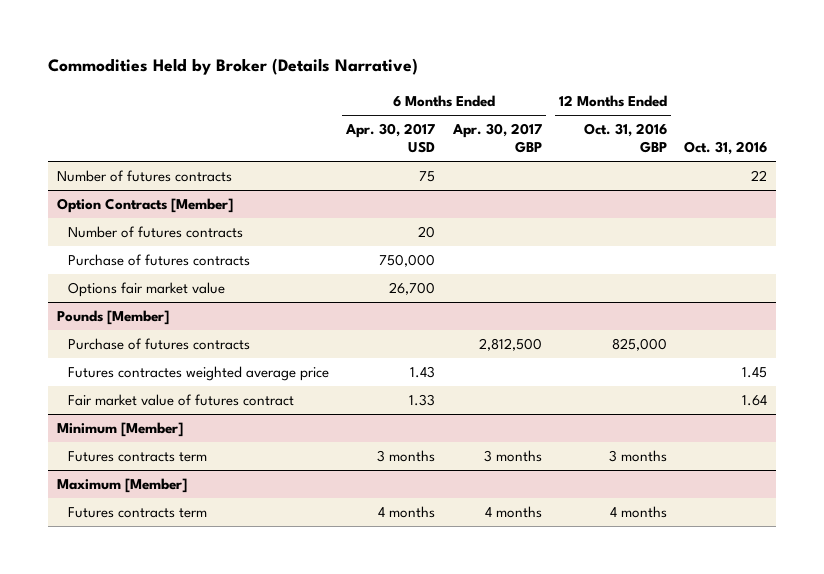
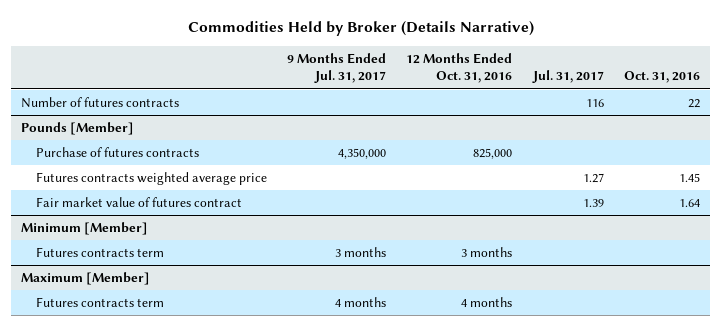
- | 6 Months Ended Apr. 30, 2017 USD | 6 Months Ended Apr. 30, 2017 GBP | 12 Months Ended Oct. 31, 2016 GBP | Oct. 31, 2016
+ | 9 Months Ended Jul. 31, 2017 | 12 Months Ended Oct. 31, 2016 | Jul. 31, 2017 | Oct. 31, 2016
- Option Contracts [Member]
- Number of futures contracts | 20 | | |
- Purchase of futures contracts | 750,000 | | |
- Options fair market value | 26,700 | | |
@ Pounds [Member]
- Futures contractes weighted average price | 1.43 | | | 1.45
+ Futures contracts weighted average price | | | 1.27 | 1.45

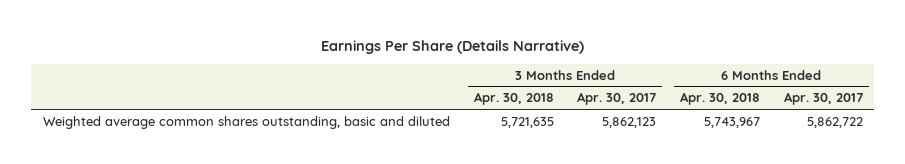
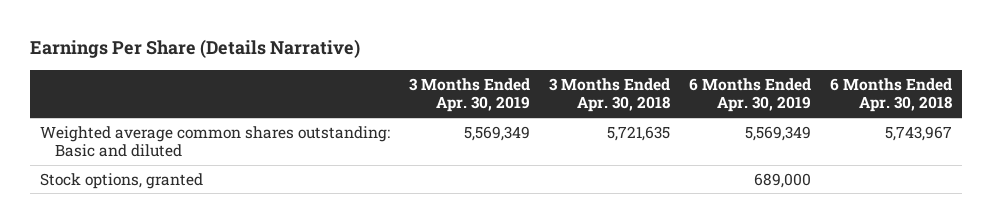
- | 3 Months Ended Apr. 30, 2018 | 3 Months Ended Apr. 30, 2017 | 6 Months Ended Apr. 30, 2018 | 6 Months Ended Apr. 30, 2017
+ | 3 Months Ended Apr. 30, 2019 | 3 Months Ended Apr. 30, 2018 | 6 Months Ended Apr. 30, 2019 | 6 Months Ended Apr. 30, 2018
- Weighted average common shares outstanding, basic and diluted | 5,721,635 | 5,862,123 | 5,743,967 | 5,862,722
+ Weighted average common shares outstanding: Basic and diluted | 5,569,349 | 5,721,635 | 5,569,349 | 5,743,967
+ Stock options, granted | | | 689,000 |

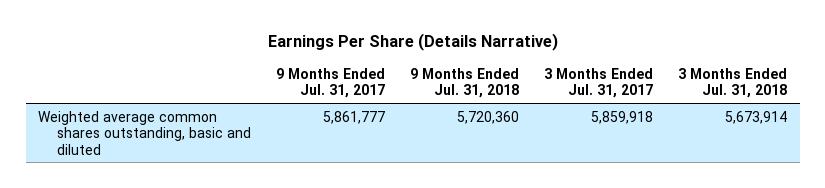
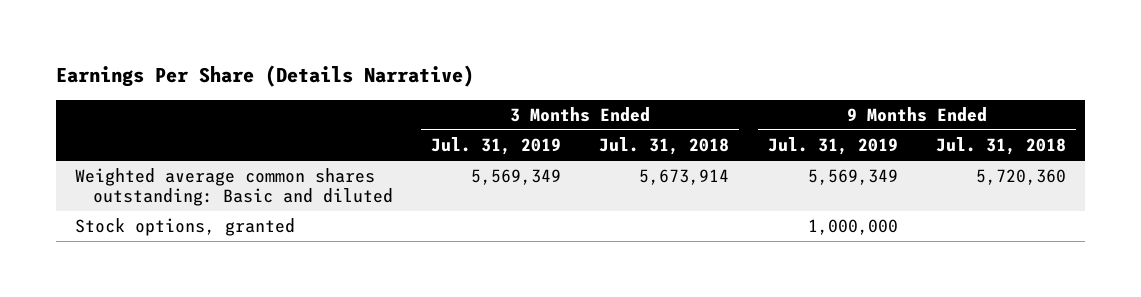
- | 9 Months Ended Jul. 31, 2017 | 9 Months Ended Jul. 31, 2018 | 3 Months Ended Jul. 31, 2017 | 3 Months Ended Jul. 31, 2018
+ | 3 Months Ended Jul. 31, 2019 | 3 Months Ended Jul. 31, 2018 | 9 Months Ended Jul. 31, 2019 | 9 Months Ended Jul. 31, 2018
- Weighted average common shares outstanding, basic and diluted | 5,861,777 | 5,720,360 | 5,859,918 | 5,673,914
+ Weighted average common shares outstanding: Basic and diluted | 5,569,349 | 5,673,914 | 5,569,349 | 5,720,360
+ Stock options, granted | | | 1,000,000 |

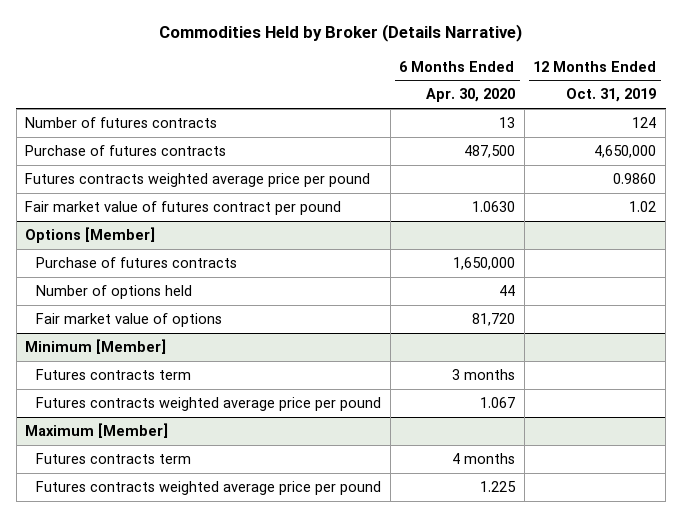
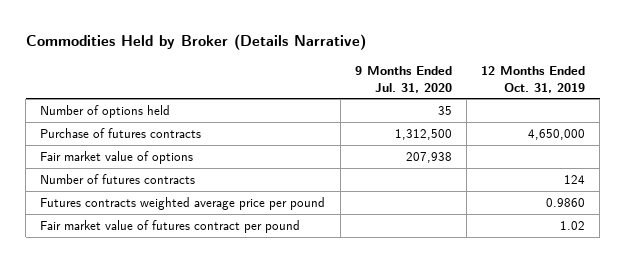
- | 6 Months Ended Apr. 30, 2020 | 12 Months Ended Oct. 31, 2019
+ | 9 Months Ended Jul. 31, 2020 | 12 Months Ended Oct. 31, 2019
+ Number of options held | 35 |
+ Fair market value of options | 207,938 |
moved down: Number of futures contracts | | 124
- Options [Member]
- Purchase of futures contracts | 1,650,000 |
- Number of options held | 44 |
- Fair market value of options | 81,720 |
- Minimum [Member]
- Futures contracts term | 3 months |
- Futures contracts weighted average price per pound | 1.067 |
- Maximum [Member]
- Futures contracts term | 4 months |
- Futures contracts weighted average price per pound | 1.225 |

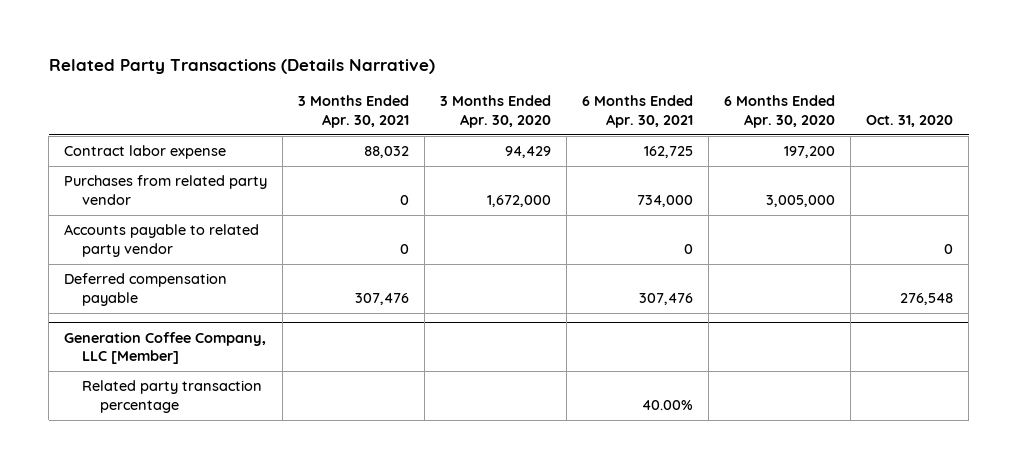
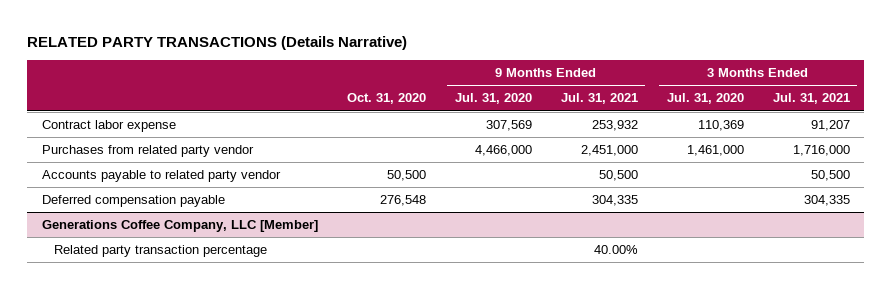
- Related Party Transactions (Details Narrative)
+ RELATED PARTY TRANSACTIONS (Details Narrative)
- | 3 Months Ended Apr. 30, 2021 | 3 Months Ended Apr. 30, 2020 | 6 Months Ended Apr. 30, 2021 | 6 Months Ended Apr. 30, 2020 | Oct. 31, 2020
+ | Oct. 31, 2020 | 9 Months Ended Jul. 31, 2020 | 9 Months Ended Jul. 31, 2021 | 3 Months Ended Jul. 31, 2020 | 3 Months Ended Jul. 31, 2021
- Accounts payable to related party vendor | 0 | | 0 | | 0
+ Accounts payable to related party vendor | 50,500 | | 50,500 | | 50,500
- Generation Coffee Company, LLC [Member]
+ Generations Coffee Company, LLC [Member]

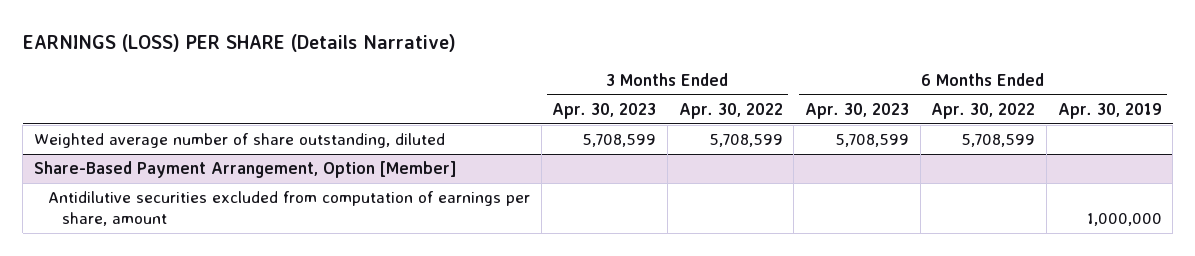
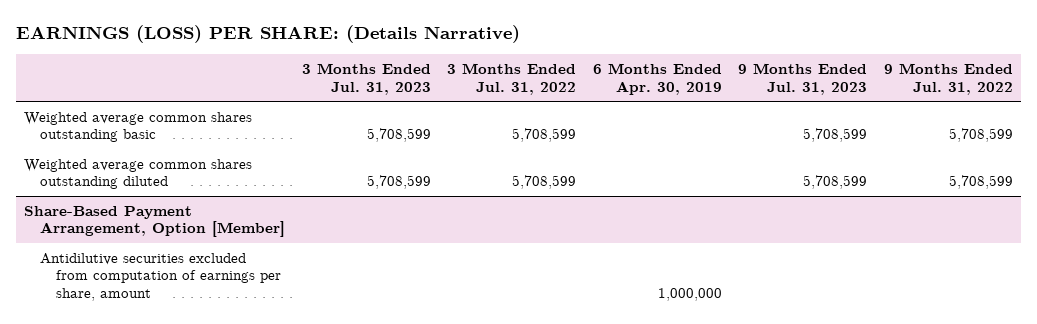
- EARNINGS (LOSS) PER SHARE (Details Narrative)
+ EARNINGS (LOSS) PER SHARE: (Details Narrative)
- | 3 Months Ended Apr. 30, 2023 | 3 Months Ended Apr. 30, 2022 | 6 Months Ended Apr. 30, 2023 | 6 Months Ended Apr. 30, 2022 | 6 Months Ended Apr. 30, 2019
+ | 3 Months Ended Jul. 31, 2023 | 3 Months Ended Jul. 31, 2022 | 6 Months Ended Apr. 30, 2019 | 9 Months Ended Jul. 31, 2023 | 9 Months Ended Jul. 31, 2022
- Weighted average number of share outstanding, diluted | 5,708,599 | 5,708,599 | 5,708,599 | 5,708,599 |
+ Weighted average common shares outstanding basic | 5,708,599 | 5,708,599 | | 5,708,599 | 5,708,599
+ Weighted average common shares outstanding diluted | 5,708,599 | 5,708,599 | | 5,708,599 | 5,708,599

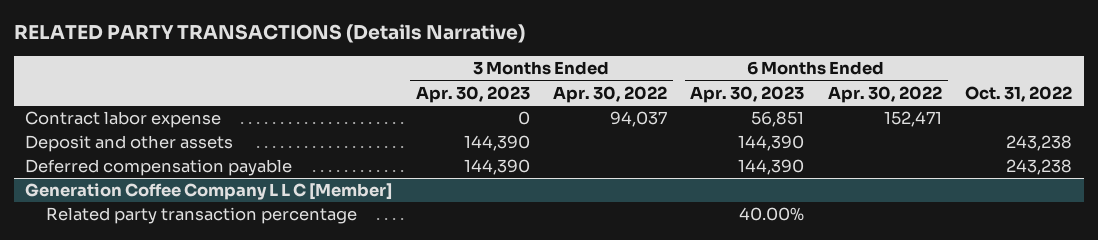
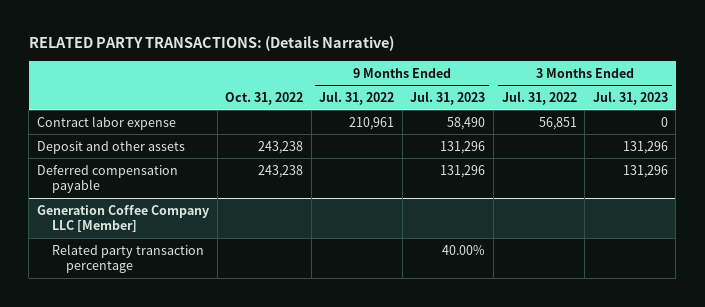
- RELATED PARTY TRANSACTIONS (Details Narrative)
+ RELATED PARTY TRANSACTIONS: (Details Narrative)
- | 3 Months Ended Apr. 30, 2023 | 3 Months Ended Apr. 30, 2022 | 6 Months Ended Apr. 30, 2023 | 6 Months Ended Apr. 30, 2022 | Oct. 31, 2022
+ | Oct. 31, 2022 | 9 Months Ended Jul. 31, 2022 | 9 Months Ended Jul. 31, 2023 | 3 Months Ended Jul. 31, 2022 | 3 Months Ended Jul. 31, 2023
- Generation Coffee Company L L C [Member]
+ Generation Coffee Company LLC [Member]

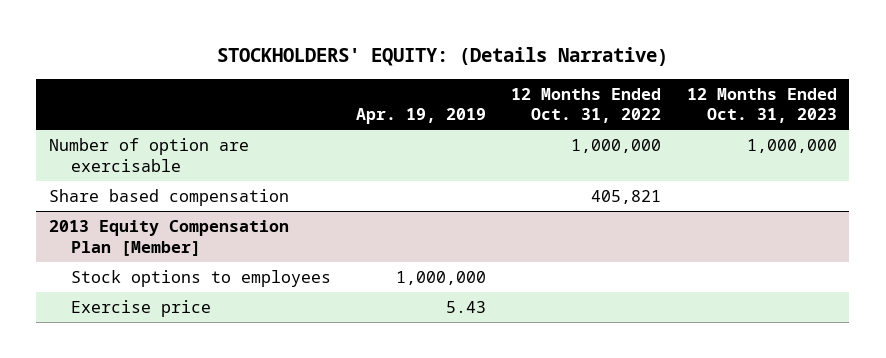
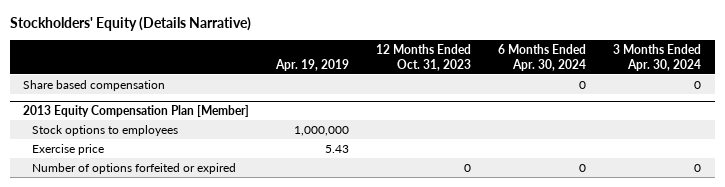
- STOCKHOLDERS' EQUITY: (Details Narrative)
+ Stockholders' Equity (Details Narrative)
- | Apr. 19, 2019 | 12 Months Ended Oct. 31, 2022 | 12 Months Ended Oct. 31, 2023
+ | Apr. 19, 2019 | 12 Months Ended Oct. 31, 2023 | 6 Months Ended Apr. 30, 2024 | 3 Months Ended Apr. 30, 2024
- Number of option are exercisable | | 1,000,000 | 1,000,000
@ 2013 Equity Compensation Plan [Member]
+ Number of options forfeited or expired | | 0 | 0 | 0

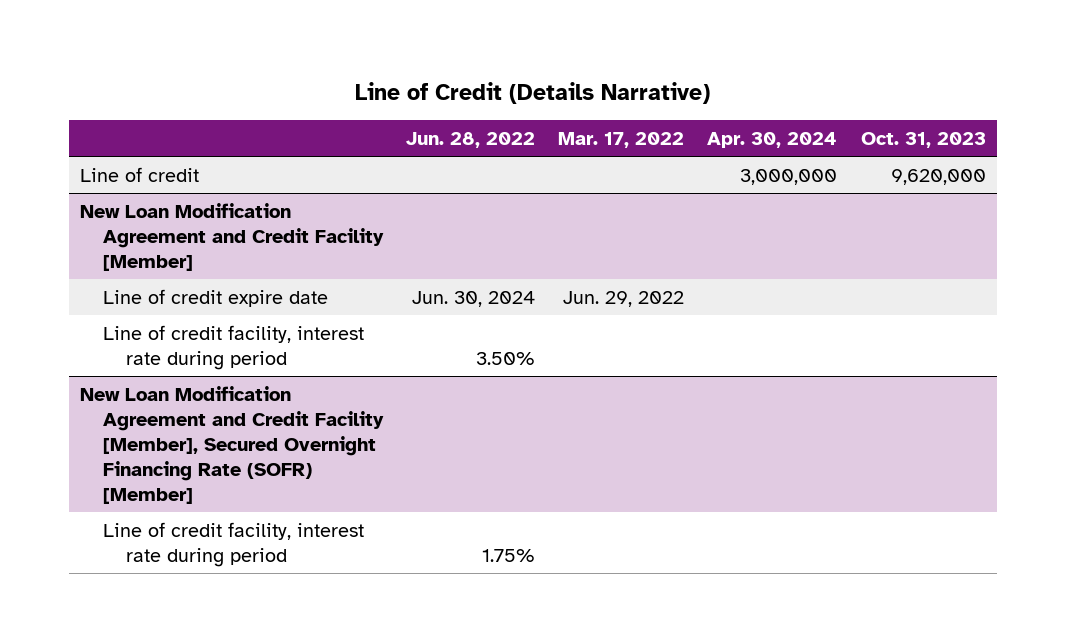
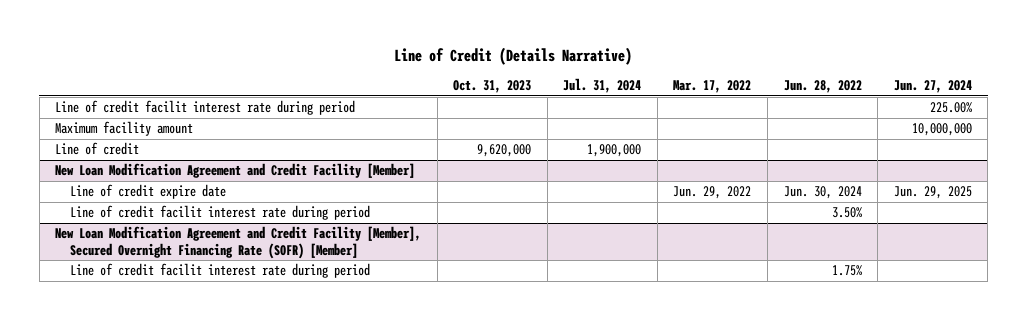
- | Jun. 28, 2022 | Mar. 17, 2022 | Apr. 30, 2024 | Oct. 31, 2023
+ | Oct. 31, 2023 | Jul. 31, 2024 | Mar. 17, 2022 | Jun. 28, 2022 | Jun. 27, 2024
+ Line of credit facilit interest rate during period | | | | | 225.00%
+ Maximum facility amount | | | | | 10,000,000
@ New Loan Modification Agreement and Credit Facility [Member]
- Line of credit facility, interest rate during period | 3.50% | | |
+ Line of credit facilit interest rate during period | | | | 3.50% |
@ New Loan Modification Agreement and Credit Facility [Member], Secured Overnight Financing Rate (SOFR) [Member]
- Line of credit facility, interest rate during period | 1.75% | | |
+ Line of credit facilit interest rate during period | | | | 1.75% |

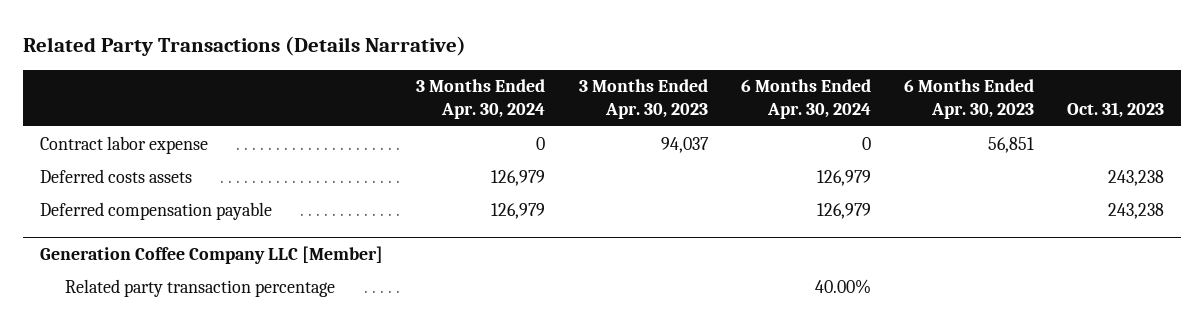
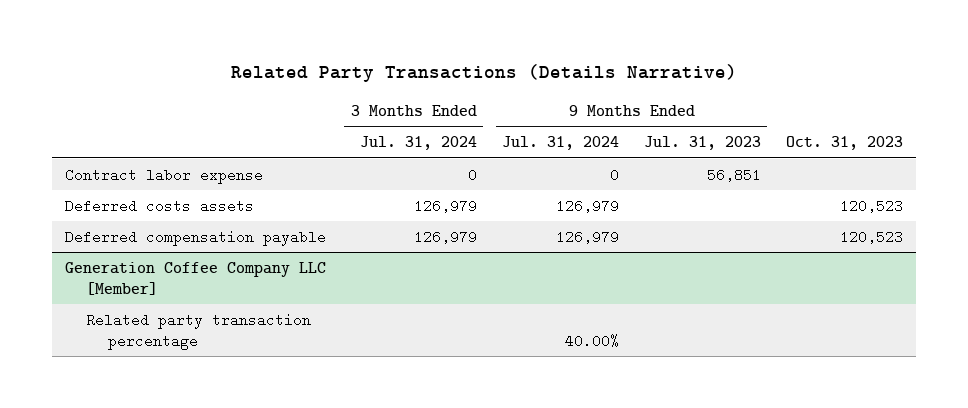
- | 3 Months Ended Apr. 30, 2024 | 3 Months Ended Apr. 30, 2023 | 6 Months Ended Apr. 30, 2024 | 6 Months Ended Apr. 30, 2023 | Oct. 31, 2023
+ | 3 Months Ended Jul. 31, 2024 | 9 Months Ended Jul. 31, 2024 | 9 Months Ended Jul. 31, 2023 | Oct. 31, 2023
- Deferred costs assets | 126,979 | | 126,979 | | 243,238
- Deferred compensation payable | 126,979 | | 126,979 | | 243,238
+ Deferred costs assets | 126,979 | 126,979 | | 120,523
+ Deferred compensation payable | 126,979 | 126,979 | | 120,523

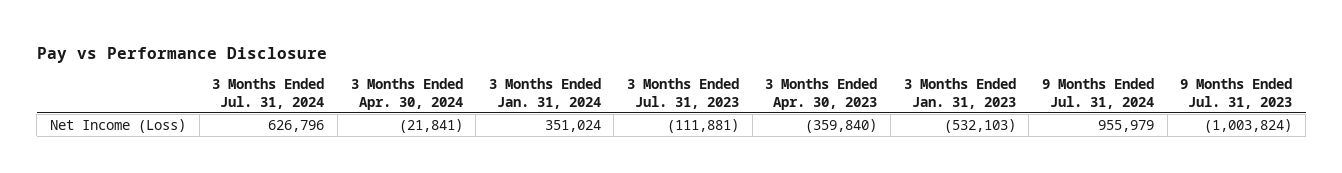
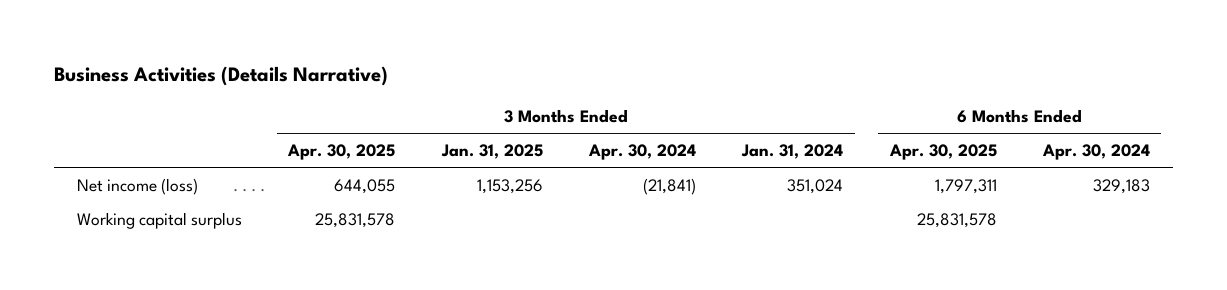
- Pay vs Performance Disclosure
+ Business Activities (Details Narrative)
- | 3 Months Ended Jul. 31, 2024 | 3 Months Ended Apr. 30, 2024 | 3 Months Ended Jan. 31, 2024 | 3 Months Ended Jul. 31, 2023 | 3 Months Ended Apr. 30, 2023 | 3 Months Ended Jan. 31, 2023 | 9 Months Ended Jul. 31, 2024 | 9 Months Ended Jul. 31, 2023
+ | 3 Months Ended Apr. 30, 2025 | 3 Months Ended Jan. 31, 2025 | 3 Months Ended Apr. 30, 2024 | 3 Months Ended Jan. 31, 2024 | 6 Months Ended Apr. 30, 2025 | 6 Months Ended Apr. 30, 2024
- Net Income (Loss) | 626,796 | (21,841) | 351,024 | (111,881) | (359,840) | (532,103) | 955,979 | (1,003,824)
+ Net income (loss) | 644,055 | 1,153,256 | (21,841) | 351,024 | 1,797,311 | 329,183
+ Working capital surplus | 25,831,578 | | | | 25,831,578 |

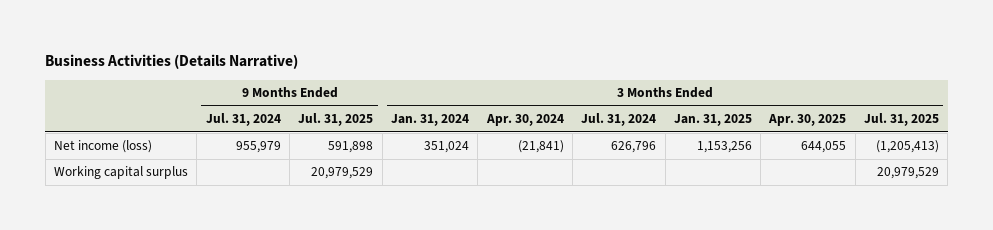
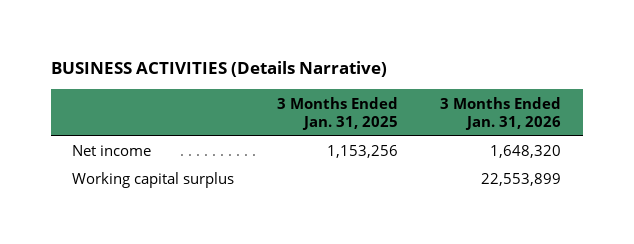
- Business Activities (Details Narrative)
+ BUSINESS ACTIVITIES (Details Narrative)
- | 9 Months Ended Jul. 31, 2024 | 9 Months Ended Jul. 31, 2025 | 3 Months Ended Jan. 31, 2024 | 3 Months Ended Apr. 30, 2024 | 3 Months Ended Jul. 31, 2024 | 3 Months Ended Jan. 31, 2025 | 3 Months Ended Apr. 30, 2025 | 3 Months Ended Jul. 31, 2025
+ | 3 Months Ended Jan. 31, 2025 | 3 Months Ended Jan. 31, 2026
- Net income (loss) | 955,979 | 591,898 | 351,024 | (21,841) | 626,796 | 1,153,256 | 644,055 | (1,205,413)
+ Net income | 1,153,256 | 1,648,320

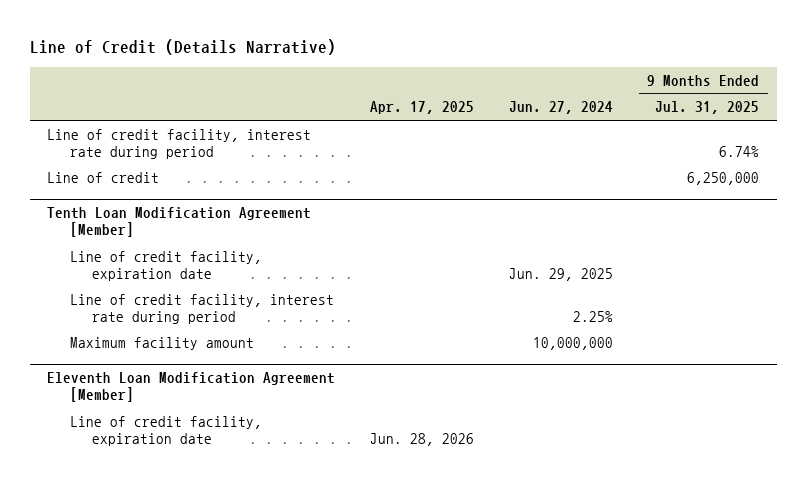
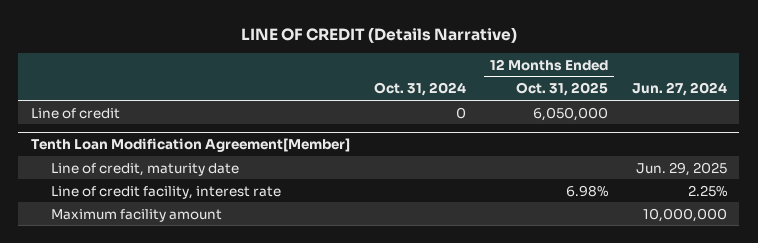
- Line of Credit (Details Narrative)
+ LINE OF CREDIT (Details Narrative)
- | Apr. 17, 2025 | Jun. 27, 2024 | 9 Months Ended Jul. 31, 2025
+ | Oct. 31, 2024 | 12 Months Ended Oct. 31, 2025 | Jun. 27, 2024
- Line of credit facility, interest rate during period | | | 6.74%
- Tenth Loan Modification Agreement [Member]
- Line of credit facility, expiration date | | Jun. 29, 2025 |
- Line of credit facility, interest rate during period | | 2.25% |
+ Tenth Loan Modification Agreement[Member]
+ Line of credit, maturity date | | | Jun. 29, 2025
+ Line of credit facility, interest rate | | 6.98% | 2.25%
- Eleventh Loan Modification Agreement [Member]
- Line of credit facility, expiration date | Jun. 28, 2026 | |

